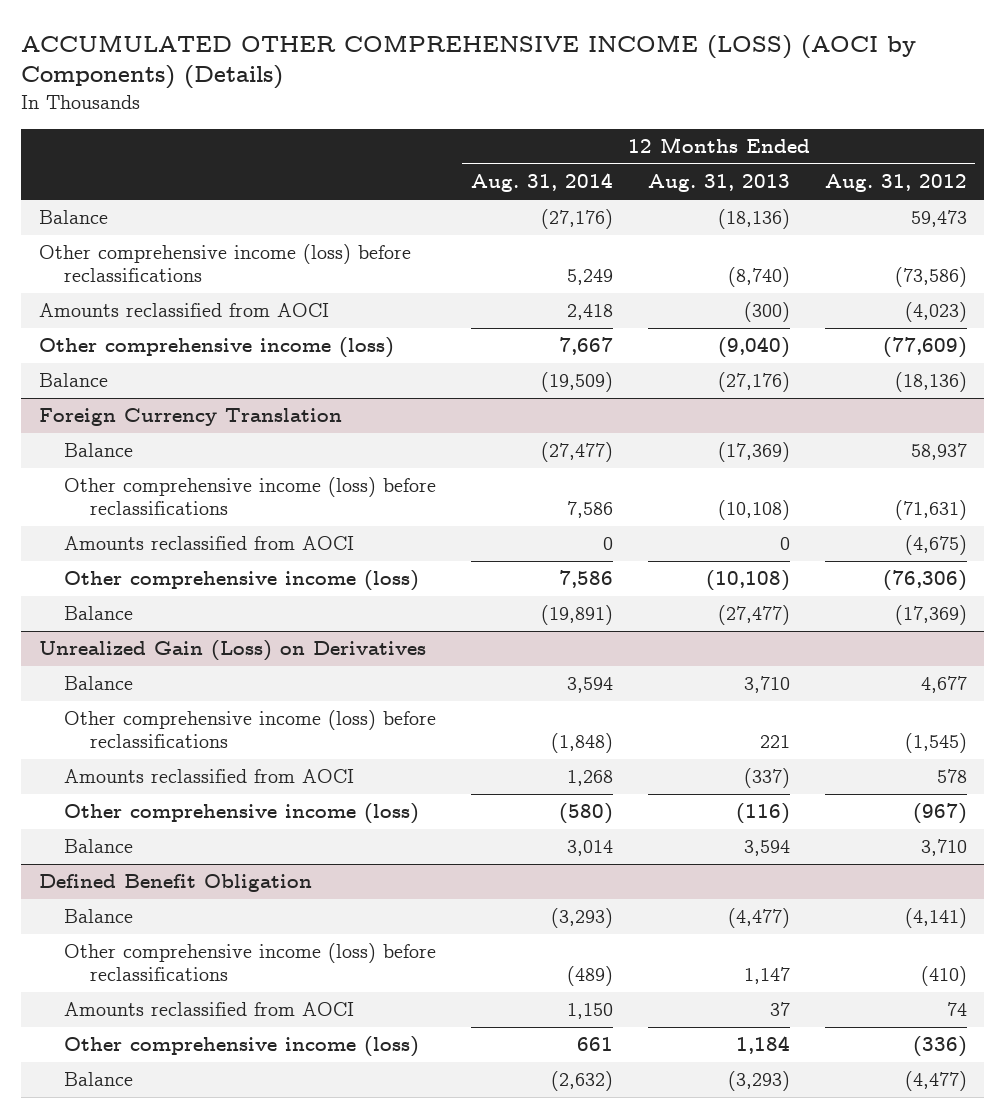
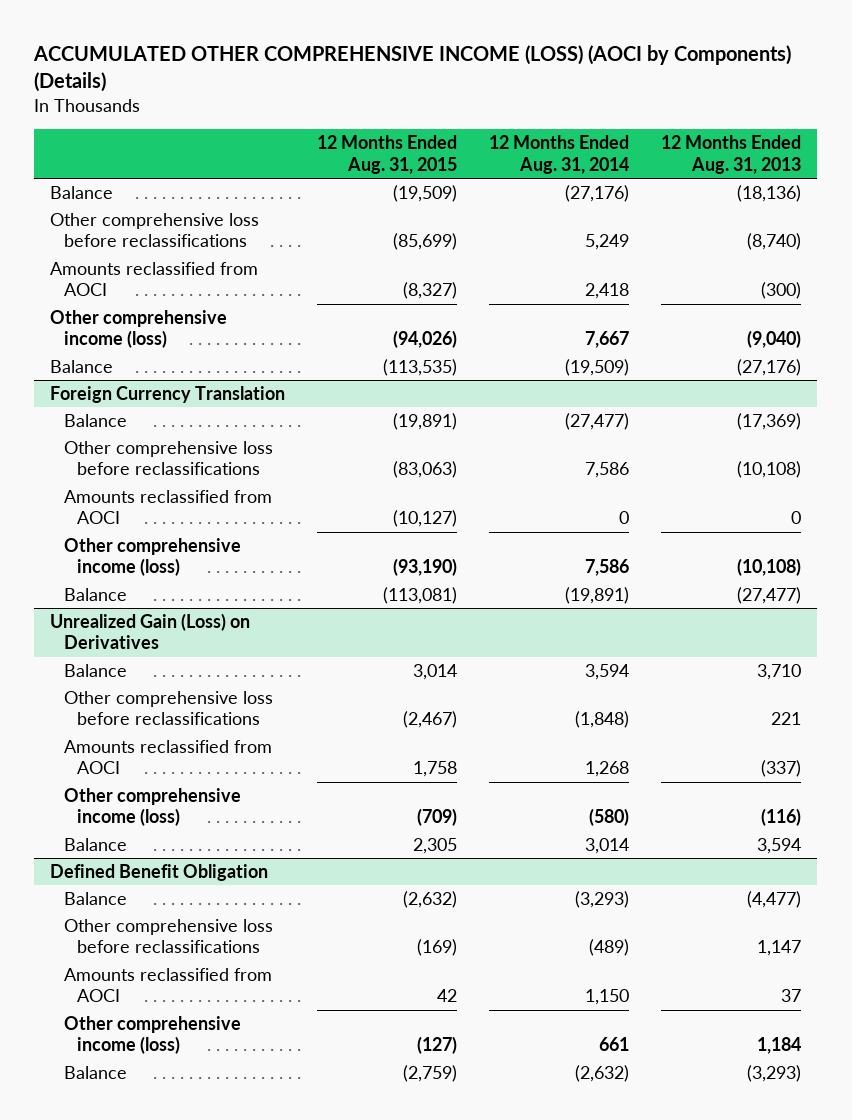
- | 12 Months Ended Aug. 31, 2014 | 12 Months Ended Aug. 31, 2013 | 12 Months Ended Aug. 31, 2012
+ | 12 Months Ended Aug. 31, 2015 | 12 Months Ended Aug. 31, 2014 | 12 Months Ended Aug. 31, 2013
- Other comprehensive income (loss) before reclassifications | 5,249 | (8,740) | (73,586)
+ Other comprehensive loss before reclassifications | (85,699) | 5,249 | (8,740)
@ Foreign Currency Translation
- Other comprehensive income (loss) before reclassifications | 7,586 | (10,108) | (71,631)
+ Other comprehensive loss before reclassifications | (83,063) | 7,586 | (10,108)
@ Unrealized Gain (Loss) on Derivatives
- Other comprehensive income (loss) before reclassifications | (1,848) | 221 | (1,545)
+ Other comprehensive loss before reclassifications | (2,467) | (1,848) | 221
@ Defined Benefit Obligation
- Other comprehensive income (loss) before reclassifications | (489) | 1,147 | (410)
+ Other comprehensive loss before reclassifications | (169) | (489) | 1,147

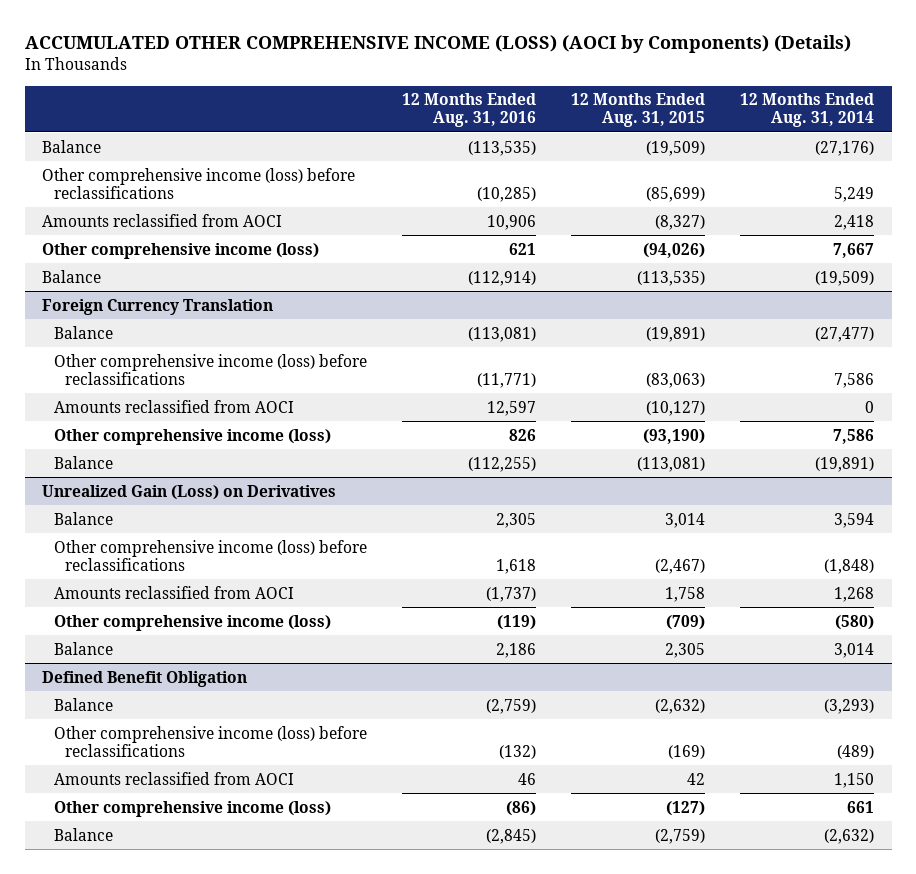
- | 12 Months Ended Aug. 31, 2015 | 12 Months Ended Aug. 31, 2014 | 12 Months Ended Aug. 31, 2013
+ | 12 Months Ended Aug. 31, 2016 | 12 Months Ended Aug. 31, 2015 | 12 Months Ended Aug. 31, 2014
- Other comprehensive loss before reclassifications | (85,699) | 5,249 | (8,740)
+ Other comprehensive income (loss) before reclassifications | (10,285) | (85,699) | 5,249
@ Foreign Currency Translation
- Other comprehensive loss before reclassifications | (83,063) | 7,586 | (10,108)
+ Other comprehensive income (loss) before reclassifications | (11,771) | (83,063) | 7,586
@ Unrealized Gain (Loss) on Derivatives
- Other comprehensive loss before reclassifications | (2,467) | (1,848) | 221
+ Other comprehensive income (loss) before reclassifications | 1,618 | (2,467) | (1,848)
@ Defined Benefit Obligation
- Other comprehensive loss before reclassifications | (169) | (489) | 1,147
+ Other comprehensive income (loss) before reclassifications | (132) | (169) | (489)

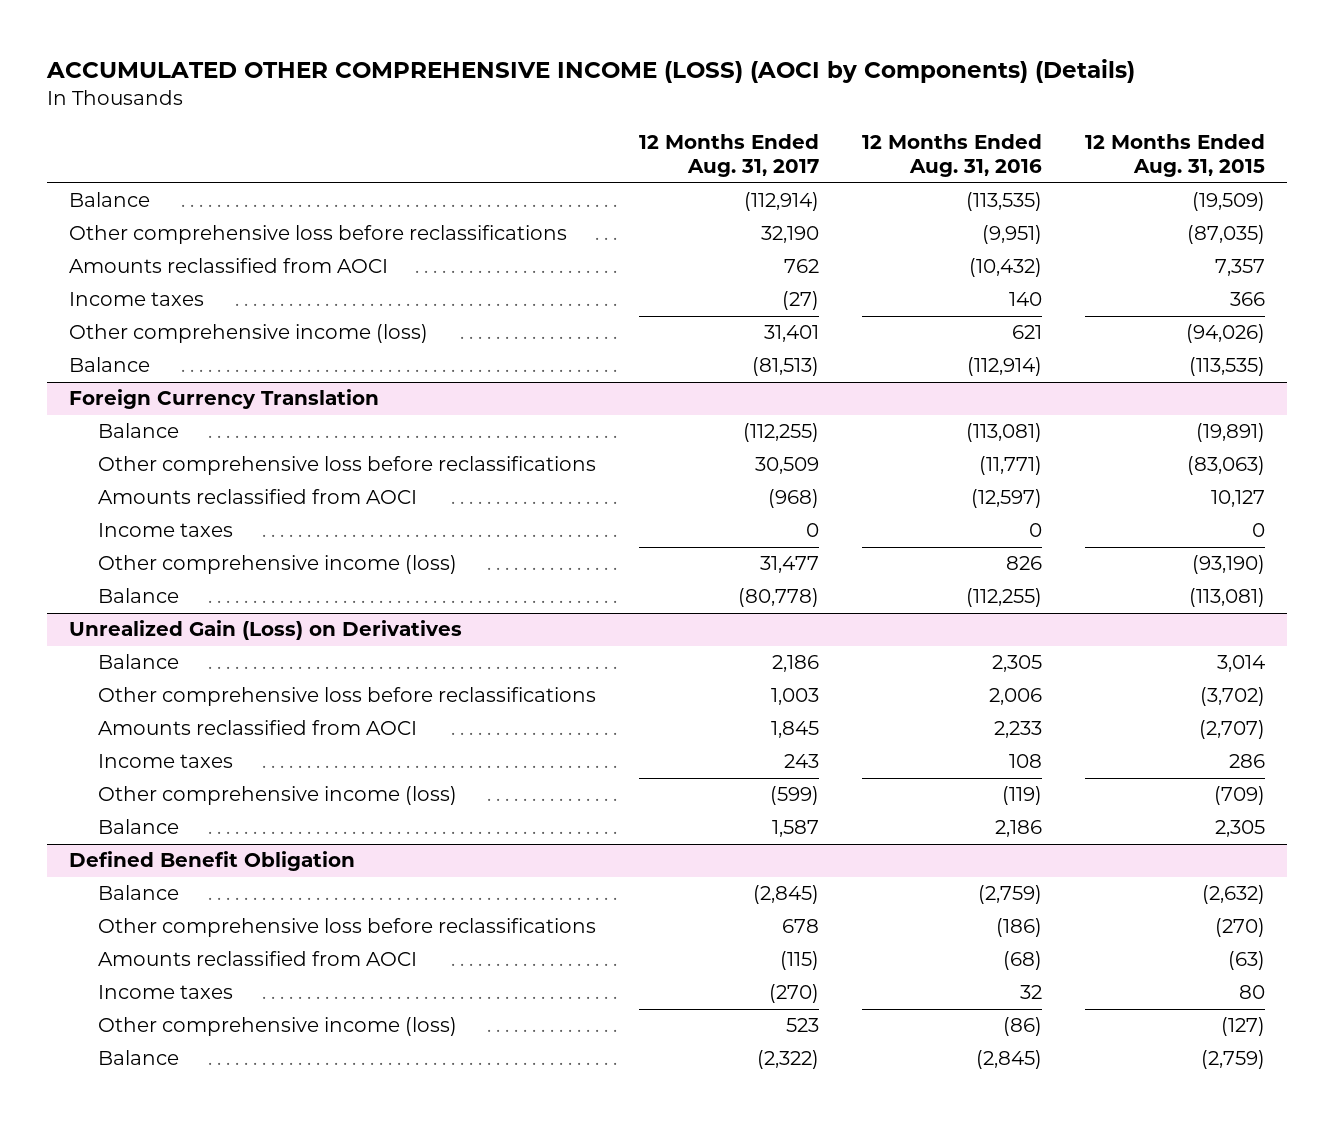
- | 12 Months Ended Aug. 31, 2016 | 12 Months Ended Aug. 31, 2015 | 12 Months Ended Aug. 31, 2014
+ | 12 Months Ended Aug. 31, 2017 | 12 Months Ended Aug. 31, 2016 | 12 Months Ended Aug. 31, 2015
- Other comprehensive income (loss) before reclassifications | (10,285) | (85,699) | 5,249
- Amounts reclassified from AOCI | 10,906 | (8,327) | 2,418
+ Other comprehensive loss before reclassifications | 32,190 | (9,951) | (87,035)
+ Amounts reclassified from AOCI | 762 | (10,432) | 7,357
+ Income taxes | (27) | 140 | 366
@ Foreign Currency Translation
- Other comprehensive income (loss) before reclassifications | (11,771) | (83,063) | 7,586
- Amounts reclassified from AOCI | 12,597 | (10,127) | 0
+ Other comprehensive loss before reclassifications | 30,509 | (11,771) | (83,063)
+ Amounts reclassified from AOCI | (968) | (12,597) | 10,127
+ Income taxes | 0 | 0 | 0
@ Unrealized Gain (Loss) on Derivatives
- Other comprehensive income (loss) before reclassifications | 1,618 | (2,467) | (1,848)
- Amounts reclassified from AOCI | (1,737) | 1,758 | 1,268
+ Other comprehensive loss before reclassifications | 1,003 | 2,006 | (3,702)
+ Amounts reclassified from AOCI | 1,845 | 2,233 | (2,707)
+ Income taxes | 243 | 108 | 286
@ Defined Benefit Obligation
- Other comprehensive income (loss) before reclassifications | (132) | (169) | (489)
- Amounts reclassified from AOCI | 46 | 42 | 1,150
+ Other comprehensive loss before reclassifications | 678 | (186) | (270)
+ Amounts reclassified from AOCI | (115) | (68) | (63)
+ Income taxes | (270) | 32 | 80

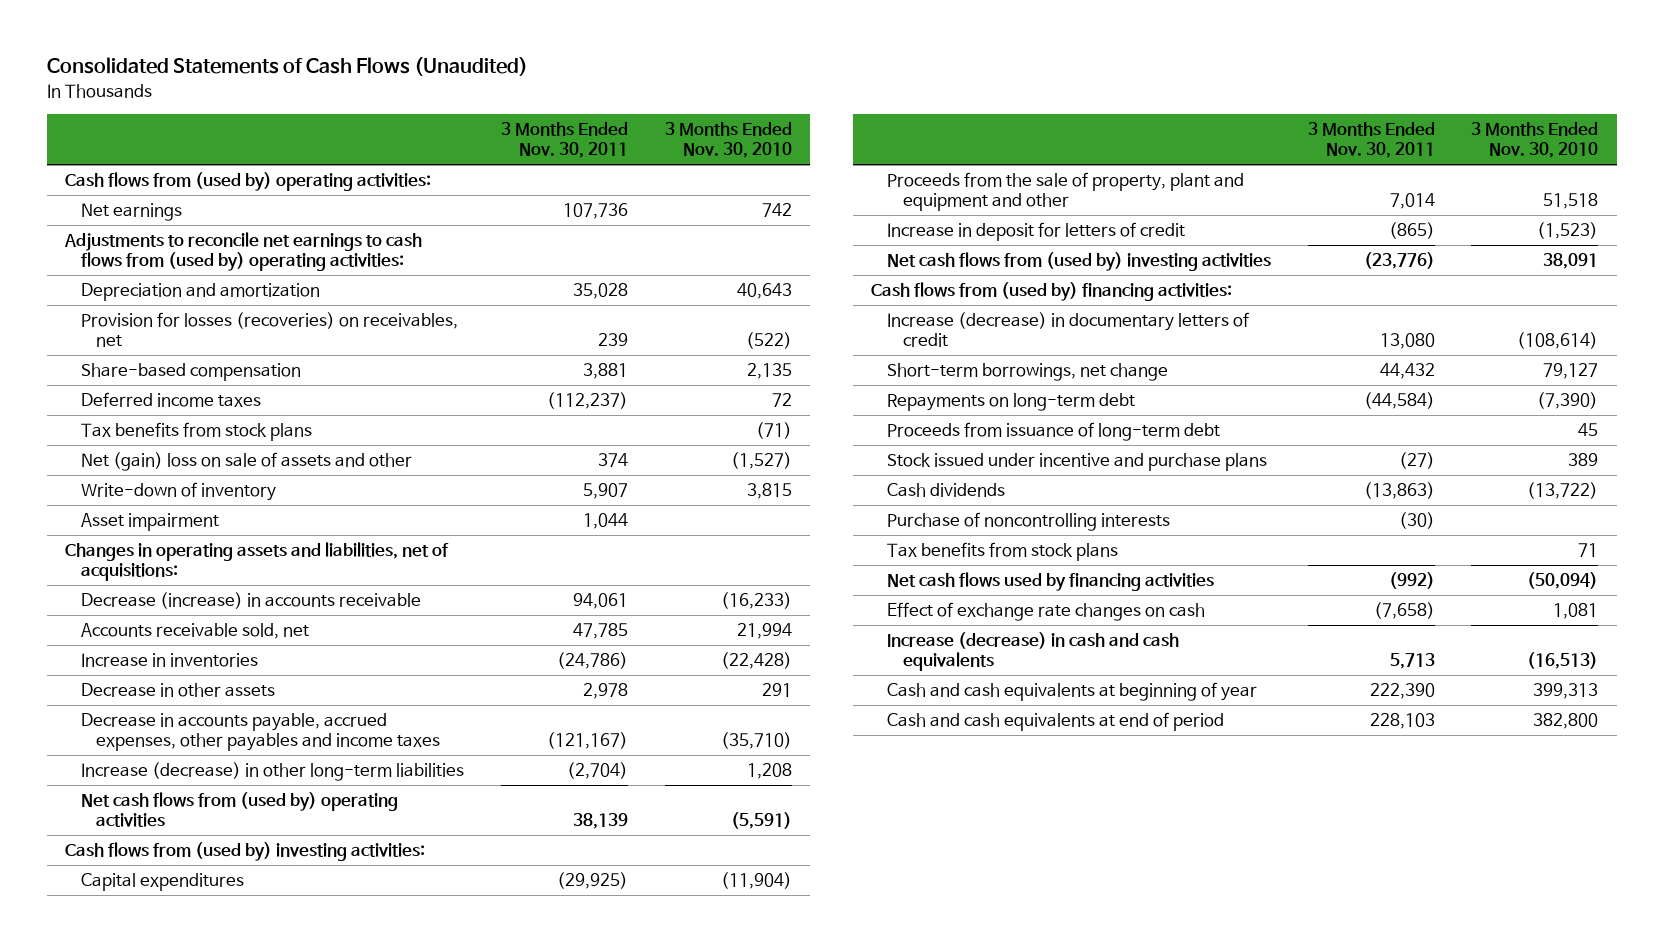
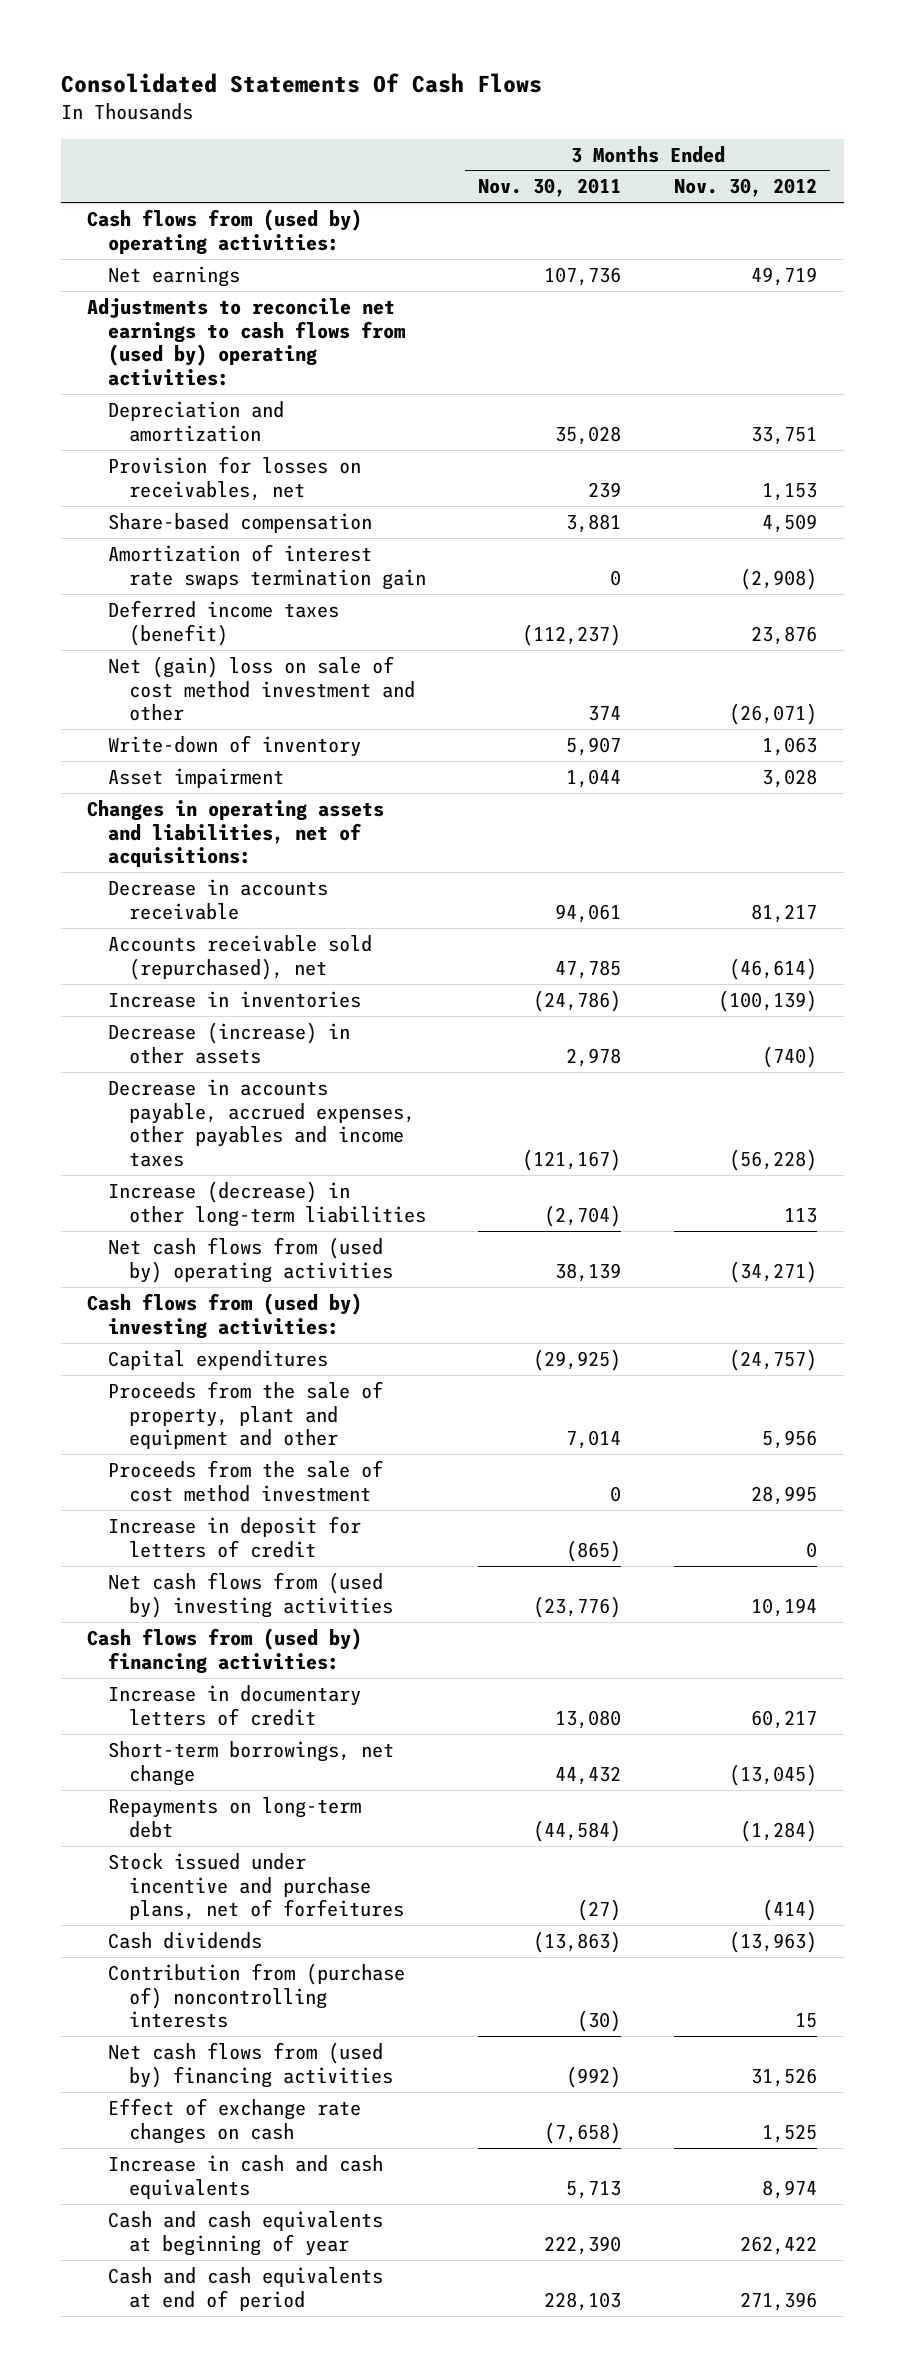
- Consolidated Statements of Cash Flows (Unaudited)
+ Consolidated Statements Of Cash Flows
- | 3 Months Ended Nov. 30, 2011 | 3 Months Ended Nov. 30, 2010
+ | 3 Months Ended Nov. 30, 2011 | 3 Months Ended Nov. 30, 2012
- Provision for losses (recoveries) on receivables, net | 239 | (522)
+ Provision for losses on receivables, net | 239 | 1,153
- Deferred income taxes | (112,237) | 72
- Tax benefits from stock plans | | (71)
- Net (gain) loss on sale of assets and other | 374 | (1,527)
+ Amortization of interest rate swaps termination gain | 0 | (2,908)
+ Deferred income taxes (benefit) | (112,237) | 23,876
+ Net (gain) loss on sale of cost method investment and other | 374 | (26,071)
- Decrease (increase) in accounts receivable | 94,061 | (16,233)
- Accounts receivable sold, net | 47,785 | 21,994
+ Decrease in accounts receivable | 94,061 | 81,217
+ Accounts receivable sold (repurchased), net | 47,785 | (46,614)
- Decrease in other assets | 2,978 | 291
+ Decrease (increase) in other assets | 2,978 | (740)
+ Proceeds from the sale of cost method investment | 0 | 28,995
- Increase (decrease) in documentary letters of credit | 13,080 | (108,614)
+ Increase in documentary letters of credit | 13,080 | 60,217
- Proceeds from issuance of long-term debt | | 45
- Stock issued under incentive and purchase plans | (27) | 389
+ Stock issued under incentive and purchase plans, net of forfeitures | (27) | (414)
- Purchase of noncontrolling interests | (30) |
- Tax benefits from stock plans | | 71
- Net cash flows used by financing activities | (992) | (50,094)
+ Contribution from (purchase of) noncontrolling interests | (30) | 15
+ Net cash flows from (used by) financing activities | (992) | 31,526
- Increase (decrease) in cash and cash equivalents | 5,713 | (16,513)
+ Increase in cash and cash equivalents | 5,713 | 8,974

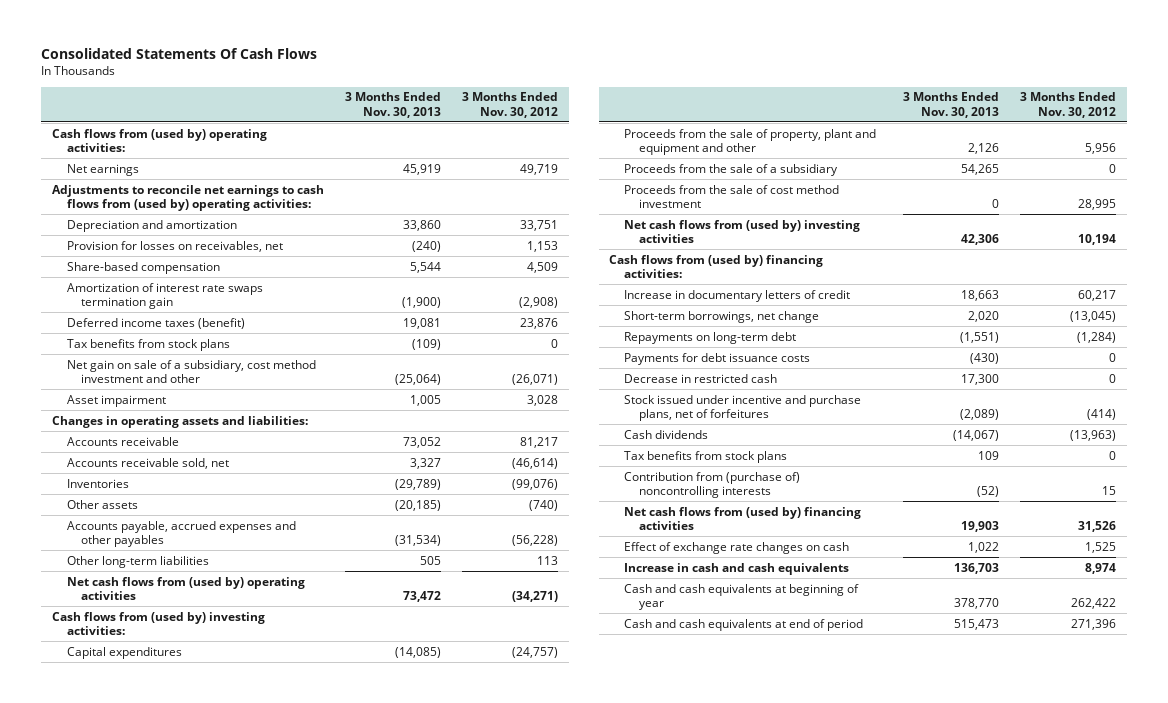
- | 3 Months Ended Nov. 30, 2011 | 3 Months Ended Nov. 30, 2012
+ | 3 Months Ended Nov. 30, 2013 | 3 Months Ended Nov. 30, 2012
- Net (gain) loss on sale of cost method investment and other | 374 | (26,071)
- Write-down of inventory | 5,907 | 1,063
+ Tax benefits from stock plans | (109) | 0
+ Net gain on sale of a subsidiary, cost method investment and other | (25,064) | (26,071)
- Changes in operating assets and liabilities, net of acquisitions:
- Decrease in accounts receivable | 94,061 | 81,217
- Accounts receivable sold (repurchased), net | 47,785 | (46,614)
- Increase in inventories | (24,786) | (100,139)
- Decrease (increase) in other assets | 2,978 | (740)
- Decrease in accounts payable, accrued expenses, other payables and income taxes | (121,167) | (56,228)
- Increase (decrease) in other long-term liabilities | (2,704) | 113
+ Changes in operating assets and liabilities:
+ Accounts receivable | 73,052 | 81,217
+ Accounts receivable sold, net | 3,327 | (46,614)
+ Inventories | (29,789) | (99,076)
+ Other assets | (20,185) | (740)
+ Accounts payable, accrued expenses and other payables | (31,534) | (56,228)
+ Other long-term liabilities | 505 | 113
+ Proceeds from the sale of a subsidiary | 54,265 | 0
- Increase in deposit for letters of credit | (865) | 0
+ Payments for debt issuance costs | (430) | 0
+ Decrease in restricted cash | 17,300 | 0
+ Tax benefits from stock plans | 109 | 0

